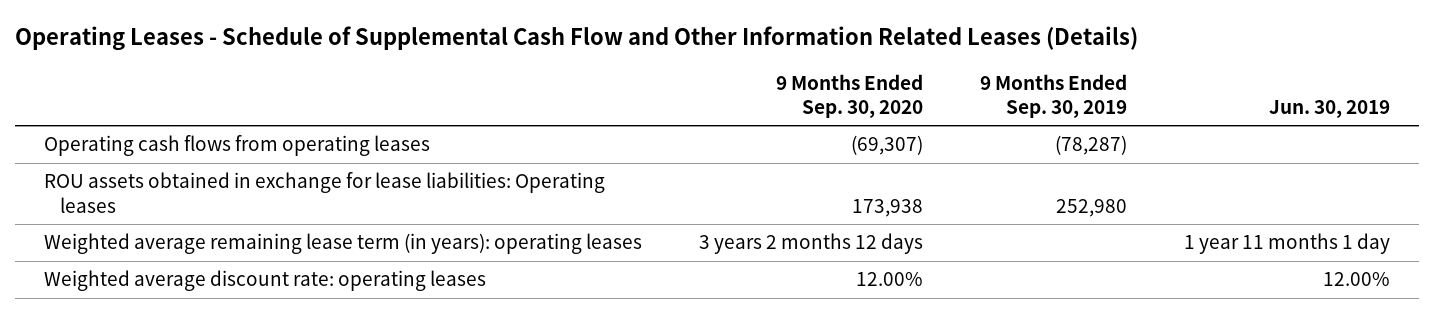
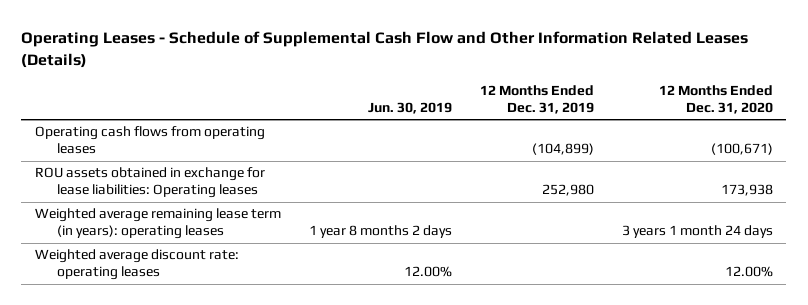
- | 9 Months Ended Sep. 30, 2020 | 9 Months Ended Sep. 30, 2019 | Jun. 30, 2019
+ | Jun. 30, 2019 | 12 Months Ended Dec. 31, 2019 | 12 Months Ended Dec. 31, 2020
- Weighted average remaining lease term (in years): operating leases | 3 years 2 months 12 days | | 1 year 11 months 1 day
+ Weighted average remaining lease term (in years): operating leases | 1 year 8 months 2 days | | 3 years 1 month 24 days

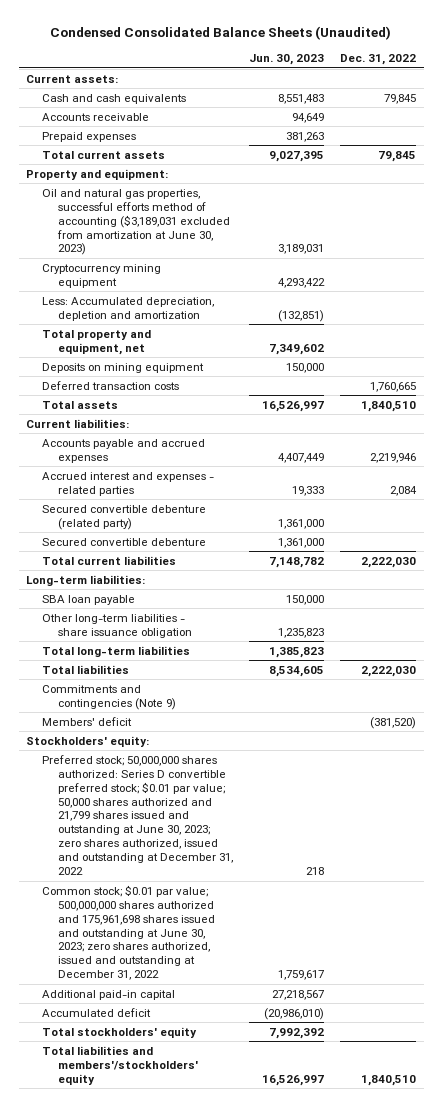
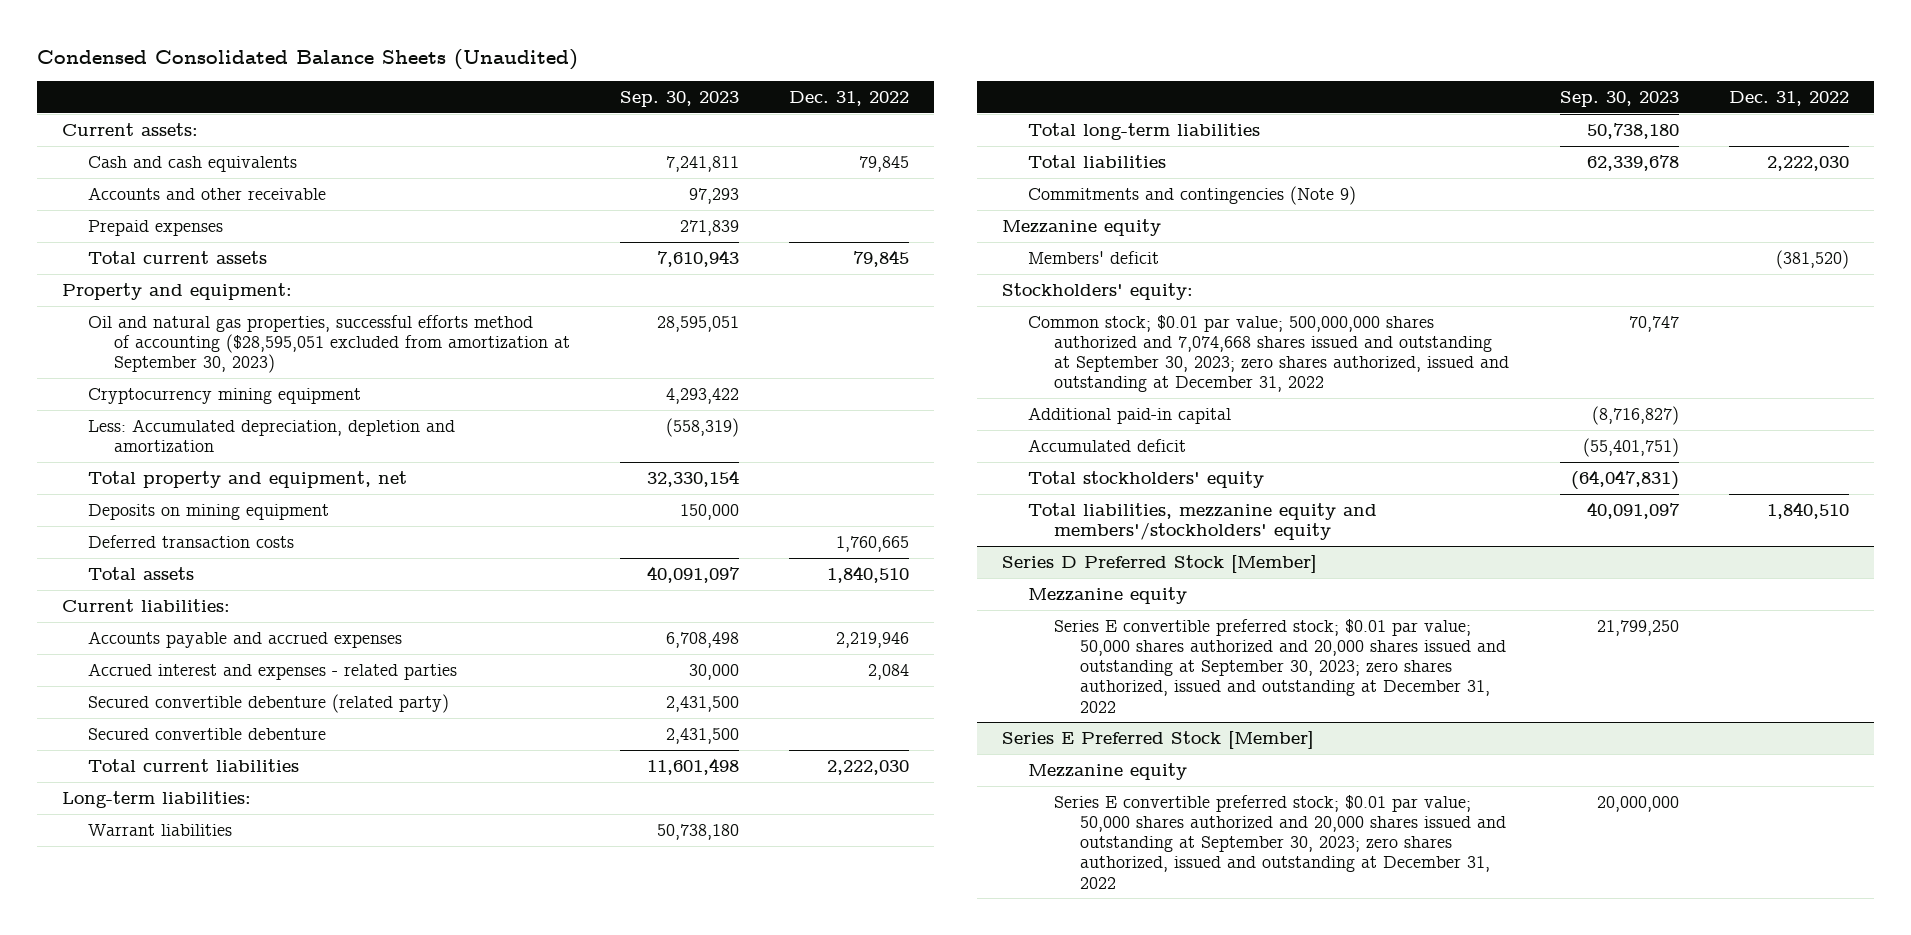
- | Jun. 30, 2023 | Dec. 31, 2022
+ | Sep. 30, 2023 | Dec. 31, 2022
- Accounts receivable | 94,649 |
+ Accounts and other receivable | 97,293 |
- Oil and natural gas properties, successful efforts method of accounting ($3,189,031 excluded from amortization at June 30, 2023) | 3,189,031 |
+ Oil and natural gas properties, successful efforts method of accounting ($28,595,051 excluded from amortization at September 30, 2023) | 28,595,051 |
- SBA loan payable | 150,000 |
- Other long-term liabilities - share issuance obligation | 1,235,823 |
+ Warrant liabilities | 50,738,180 |
+ Mezzanine equity
- Preferred stock; 50,000,000 shares authorized: Series D convertible preferred stock; $0.01 par value; 50,000 shares authorized and 21,799 shares issued and outstanding at June 30, 2023; zero shares authorized, issued and outstanding at December 31, 2022 | 218 |
- Common stock; $0.01 par value; 500,000,000 shares authorized and 175,961,698 shares issued and outstanding at June 30, 2023; zero shares authorized, issued and outstanding at December 31, 2022 | 1,759,617 |
+ Common stock; $0.01 par value; 500,000,000 shares authorized and 7,074,668 shares issued and outstanding at September 30, 2023; zero shares authorized, issued and outstanding at December 31, 2022 | 70,747 |
- Total liabilities and members'/stockholders' equity | 16,526,997 | 1,840,510
+ Total liabilities, mezzanine equity and members'/stockholders' equity | 40,091,097 | 1,840,510
+ Series D Preferred Stock [Member]
+ Mezzanine equity
+ Series E convertible preferred stock; $0.01 par value; 50,000 shares authorized and 20,000 shares issued and outstanding at September 30, 2023; zero shares authorized, issued and outstanding at December 31, 2022 | 21,799,250 |
+ Series E Preferred Stock [Member]
+ Mezzanine equity
+ Series E convertible preferred stock; $0.01 par value; 50,000 shares authorized and 20,000 shares issued and outstanding at September 30, 2023; zero shares authorized, issued and outstanding at December 31, 2022 | 20,000,000 |

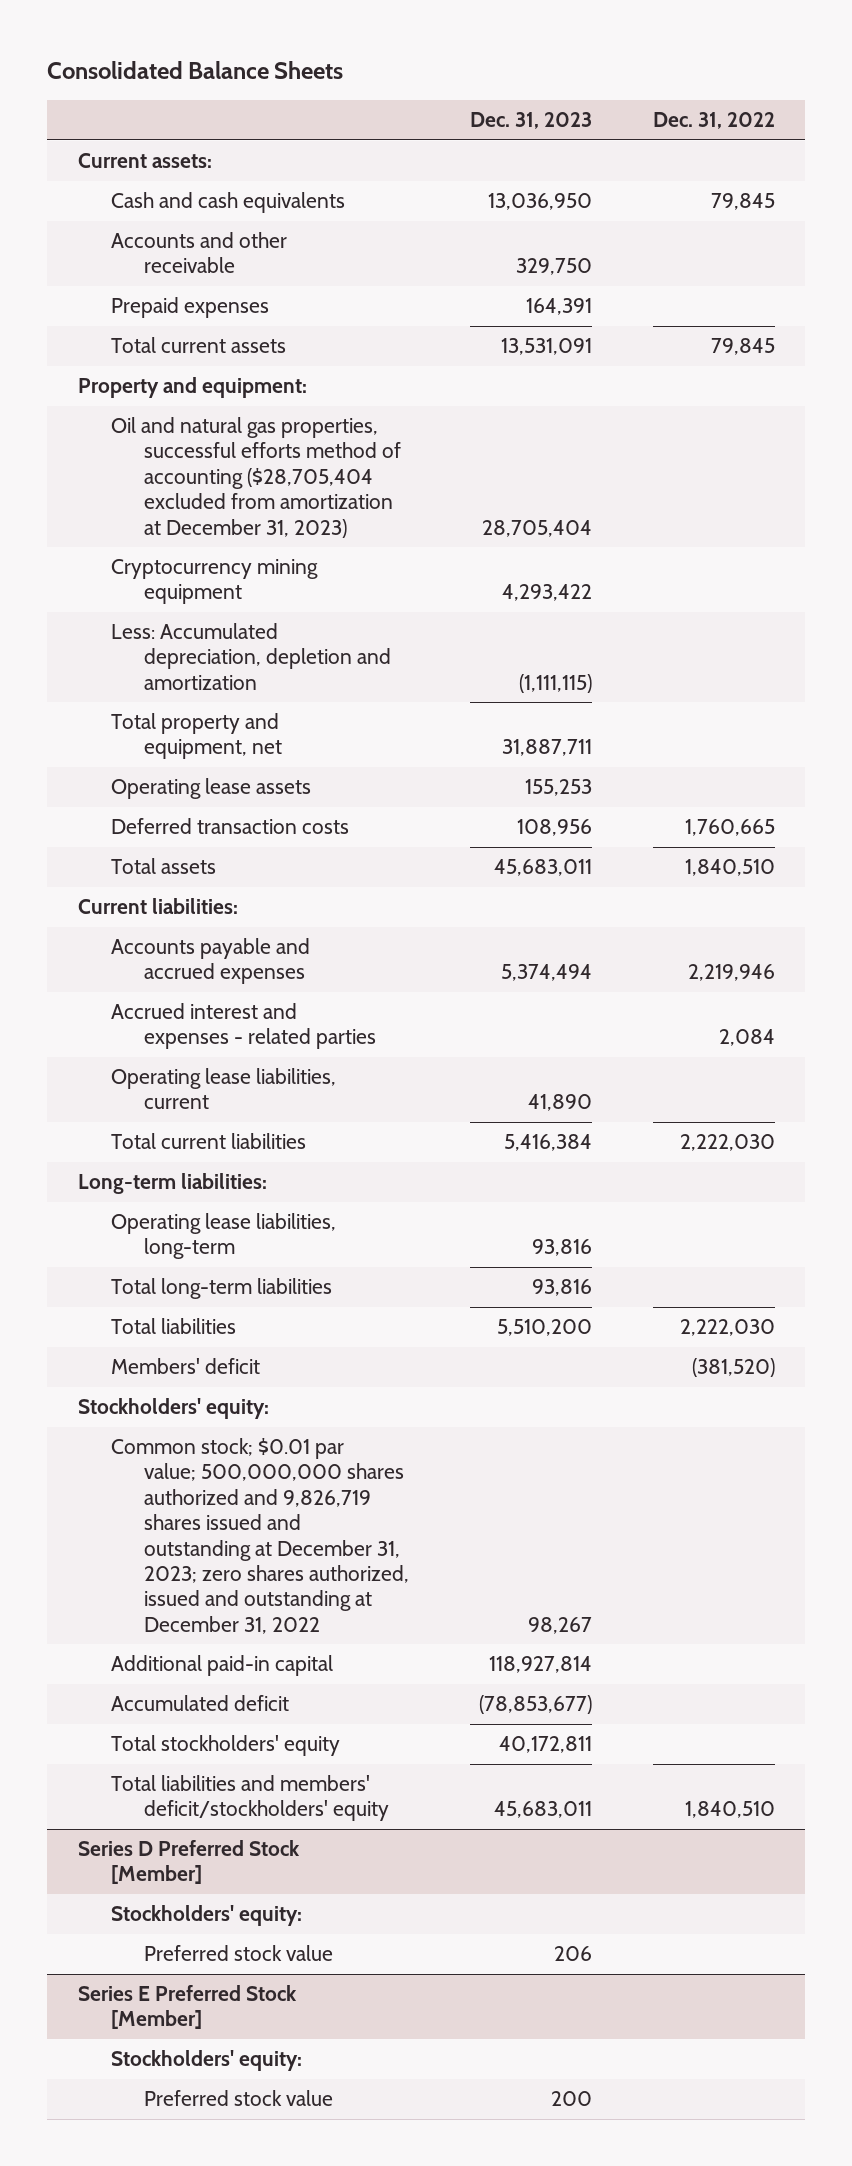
- Condensed Consolidated Balance Sheets (Unaudited)
+ Consolidated Balance Sheets
- | Sep. 30, 2023 | Dec. 31, 2022
+ | Dec. 31, 2023 | Dec. 31, 2022
- Oil and natural gas properties, successful efforts method of accounting ($28,595,051 excluded from amortization at September 30, 2023) | 28,595,051 |
+ Oil and natural gas properties, successful efforts method of accounting ($28,705,404 excluded from amortization at December 31, 2023) | 28,705,404 |
- Deposits on mining equipment | 150,000 |
+ Operating lease assets | 155,253 |
- Secured convertible debenture (related party) | 2,431,500 |
- Secured convertible debenture | 2,431,500 |
+ Operating lease liabilities, current | 41,890 |
- Warrant liabilities | 50,738,180 |
+ Operating lease liabilities, long-term | 93,816 |
- Commitments and contingencies (Note 9)
- Mezzanine equity
- Common stock; $0.01 par value; 500,000,000 shares authorized and 7,074,668 shares issued and outstanding at September 30, 2023; zero shares authorized, issued and outstanding at December 31, 2022 | 70,747 |
+ Common stock; $0.01 par value; 500,000,000 shares authorized and 9,826,719 shares issued and outstanding at December 31, 2023; zero shares authorized, issued and outstanding at December 31, 2022 | 98,267 |
- Total liabilities, mezzanine equity and members'/stockholders' equity | 40,091,097 | 1,840,510
+ Total liabilities and members' deficit/stockholders' equity | 45,683,011 | 1,840,510
@ Series D Preferred Stock [Member]
- Mezzanine equity
- Series E convertible preferred stock; $0.01 par value; 50,000 shares authorized and 20,000 shares issued and outstanding at September 30, 2023; zero shares authorized, issued and outstanding at December 31, 2022 | 21,799,250 |
+ Stockholders' equity:
+ Preferred stock value | 206 |
@ Series E Preferred Stock [Member]
- Mezzanine equity
- Series E convertible preferred stock; $0.01 par value; 50,000 shares authorized and 20,000 shares issued and outstanding at September 30, 2023; zero shares authorized, issued and outstanding at December 31, 2022 | 20,000,000 |
+ Stockholders' equity:
+ Preferred stock value | 200 |

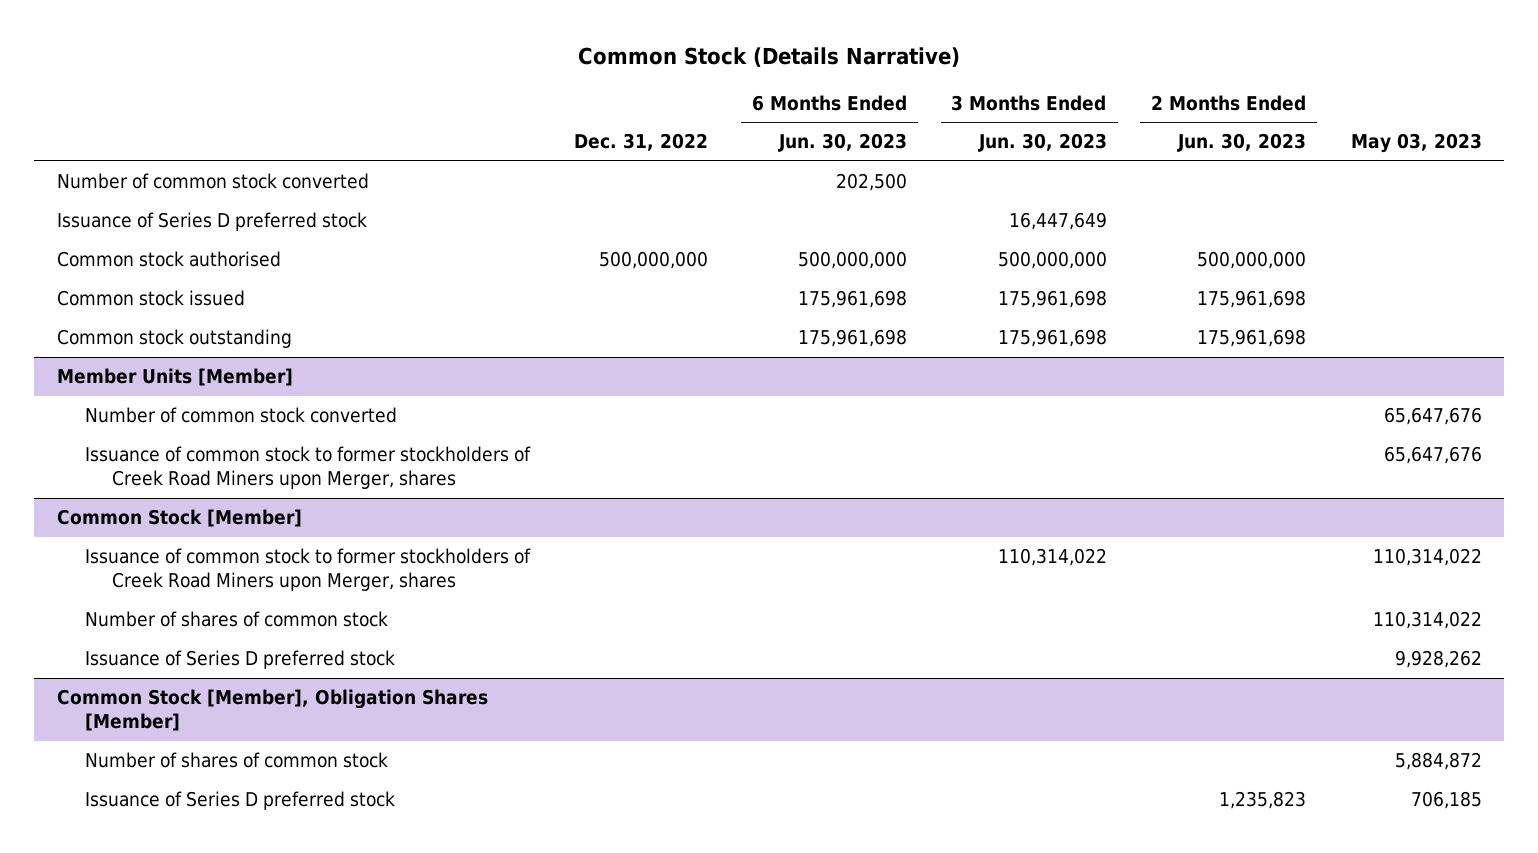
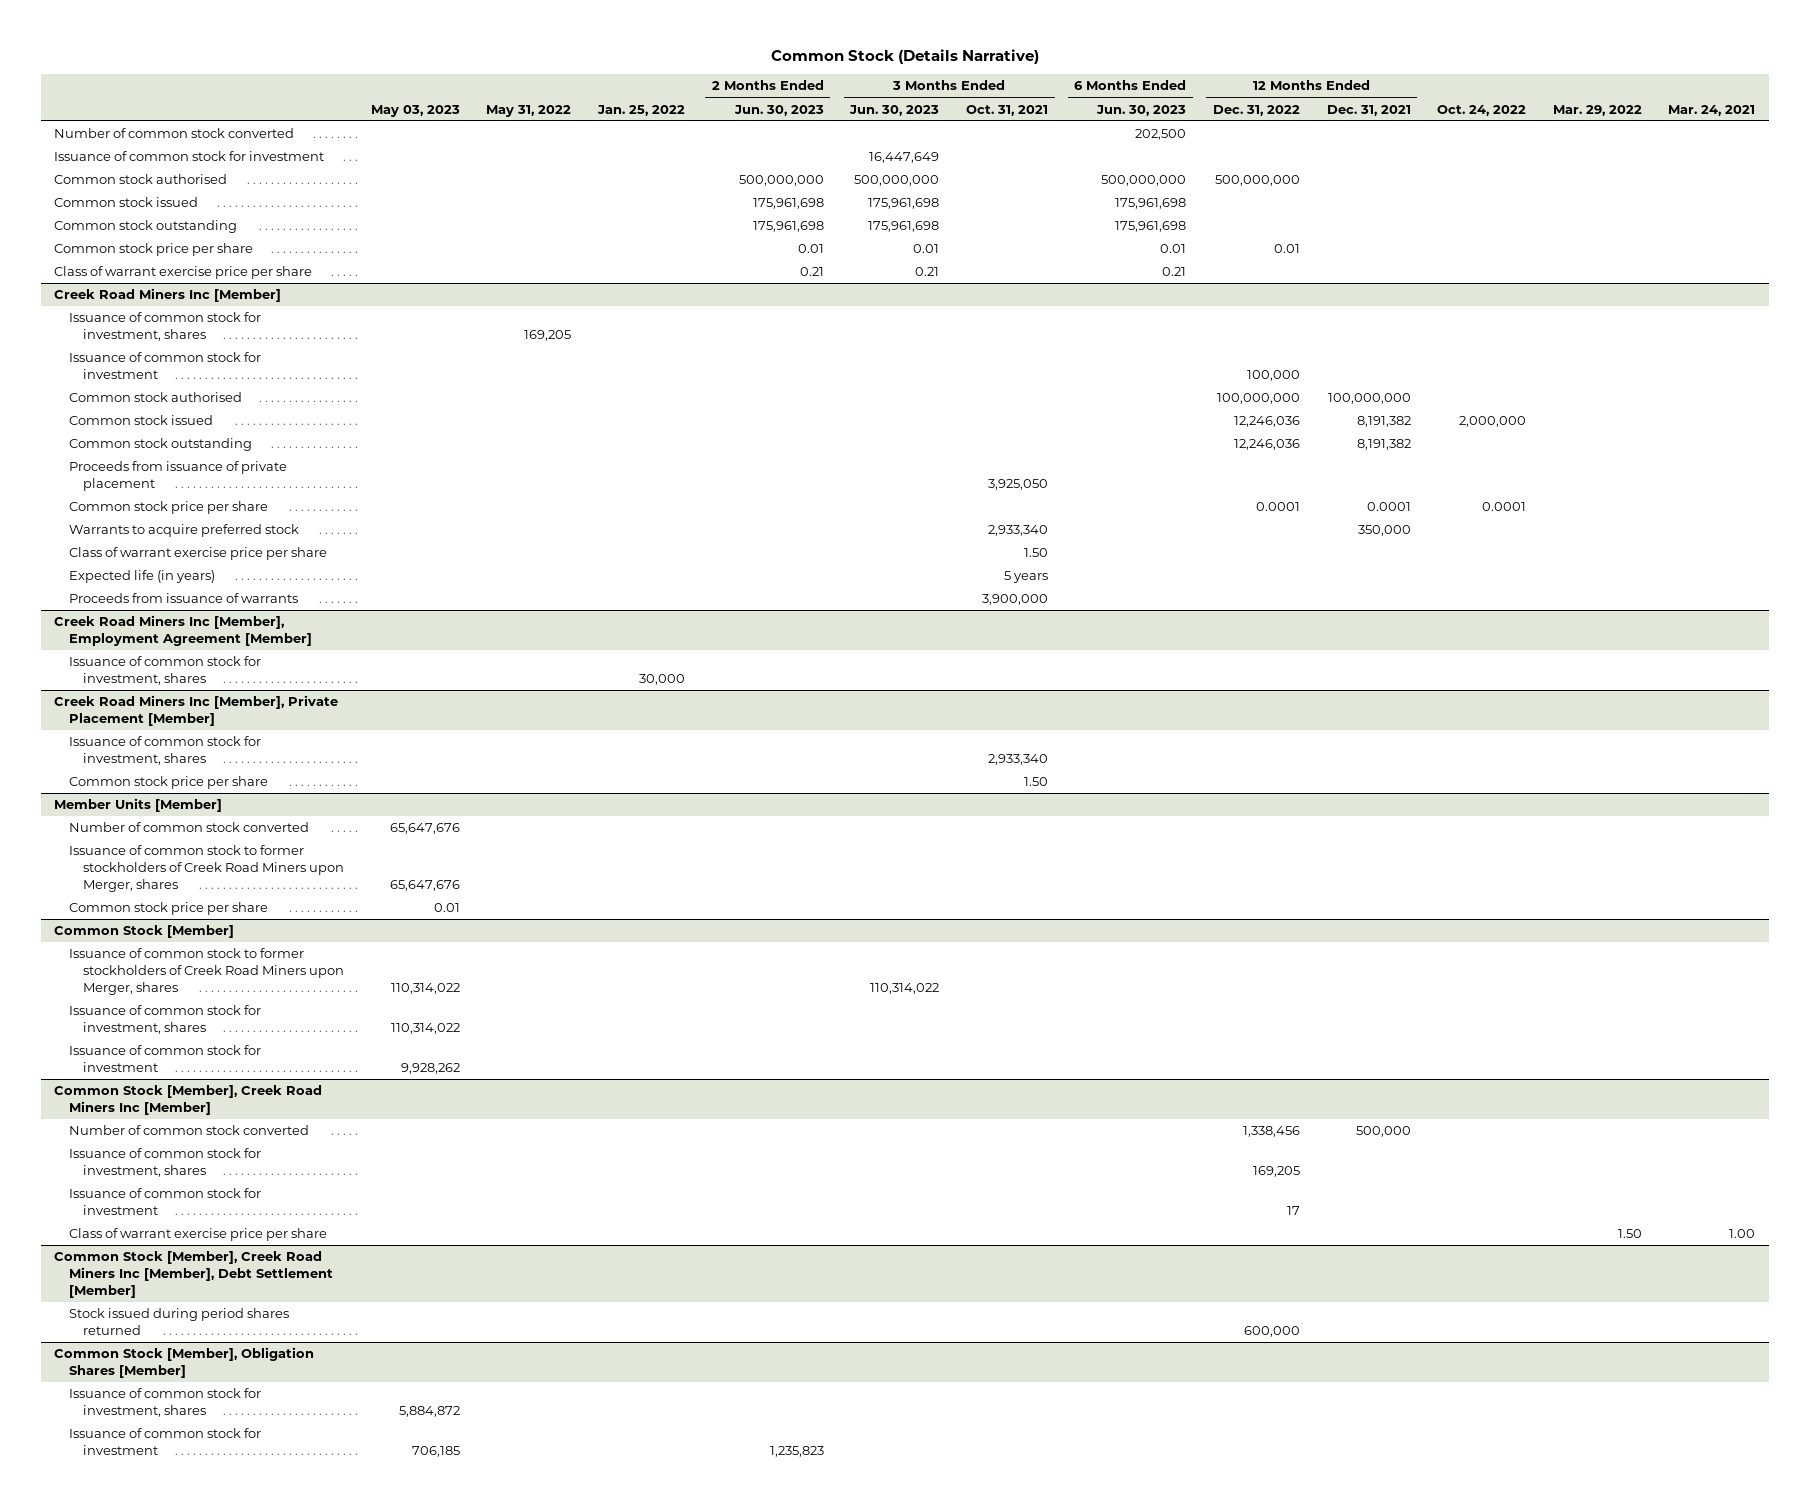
- | Dec. 31, 2022 | 6 Months Ended Jun. 30, 2023 | 3 Months Ended Jun. 30, 2023 | 2 Months Ended Jun. 30, 2023 | May 03, 2023
+ | May 03, 2023 | May 31, 2022 | Jan. 25, 2022 | 2 Months Ended Jun. 30, 2023 | 3 Months Ended Jun. 30, 2023 | 3 Months Ended Oct. 31, 2021 | 6 Months Ended Jun. 30, 2023 | 12 Months Ended Dec. 31, 2022 | 12 Months Ended Dec. 31, 2021 | Oct. 24, 2022 | Mar. 29, 2022 | Mar. 24, 2021
- Issuance of Series D preferred stock | | | 16,447,649 | |
+ Issuance of common stock for investment | | | | | 16,447,649 | | | | | | |
+ Common stock price per share | | | | 0.01 | 0.01 | | 0.01 | 0.01 | | | |
+ Class of warrant exercise price per share | | | | 0.21 | 0.21 | | 0.21 | | | | |
+ Creek Road Miners Inc [Member]
+ Issuance of common stock for investment, shares | | 169,205 | | | | | | | | | |
+ Issuance of common stock for investment | | | | | | | | 100,000 | | | |
+ Common stock authorised | | | | | | | | 100,000,000 | 100,000,000 | | |
+ Common stock issued | | | | | | | | 12,246,036 | 8,191,382 | 2,000,000 | |
+ Common stock outstanding | | | | | | | | 12,246,036 | 8,191,382 | | |
+ Proceeds from issuance of private placement | | | | | | 3,925,050 | | | | | |
+ Common stock price per share | | | | | | | | 0.0001 | 0.0001 | 0.0001 | |
+ Warrants to acquire preferred stock | | | | | | 2,933,340 | | | 350,000 | | |
+ Class of warrant exercise price per share | | | | | | 1.50 | | | | | |
+ Expected life (in years) | | | | | | 5 years | | | | | |
+ Proceeds from issuance of warrants | | | | | | 3,900,000 | | | | | |
+ Creek Road Miners Inc [Member], Employment Agreement [Member]
+ Issuance of common stock for investment, shares | | | 30,000 | | | | | | | | |
+ Creek Road Miners Inc [Member], Private Placement [Member]
+ Issuance of common stock for investment, shares | | | | | | 2,933,340 | | | | | |
+ Common stock price per share | | | | | | 1.50 | | | | | |
@ Member Units [Member]
+ Common stock price per share | 0.01 | | | | | | | | | | |
@ Common Stock [Member]
- Number of shares of common stock | | | | | 110,314,022
- Issuance of Series D preferred stock | | | | | 9,928,262
+ Issuance of common stock for investment, shares | 110,314,022 | | | | | | | | | | |
+ Issuance of common stock for investment | 9,928,262 | | | | | | | | | | |
+ Common Stock [Member], Creek Road Miners Inc [Member]
+ Number of common stock converted | | | | | | | | 1,338,456 | 500,000 | | |
+ Issuance of common stock for investment, shares | | | | | | | | 169,205 | | | |
+ Issuance of common stock for investment | | | | | | | | 17 | | | |
+ Class of warrant exercise price per share | | | | | | | | | | | 1.50 | 1.00
+ Common Stock [Member], Creek Road Miners Inc [Member], Debt Settlement [Member]
+ Stock issued during period shares returned | | | | | | | | 600,000 | | | |
@ Common Stock [Member], Obligation Shares [Member]
- Number of shares of common stock | | | | | 5,884,872
- Issuance of Series D preferred stock | | | | 1,235,823 | 706,185
+ Issuance of common stock for investment, shares | 5,884,872 | | | | | | | | | | |
+ Issuance of common stock for investment | 706,185 | | | 1,235,823 | | | | | | | |

